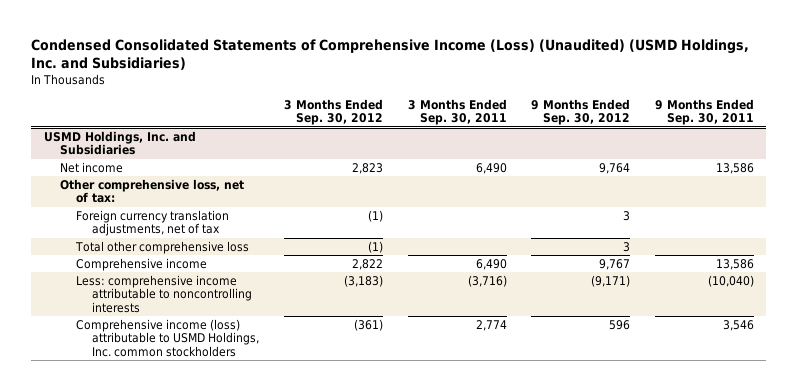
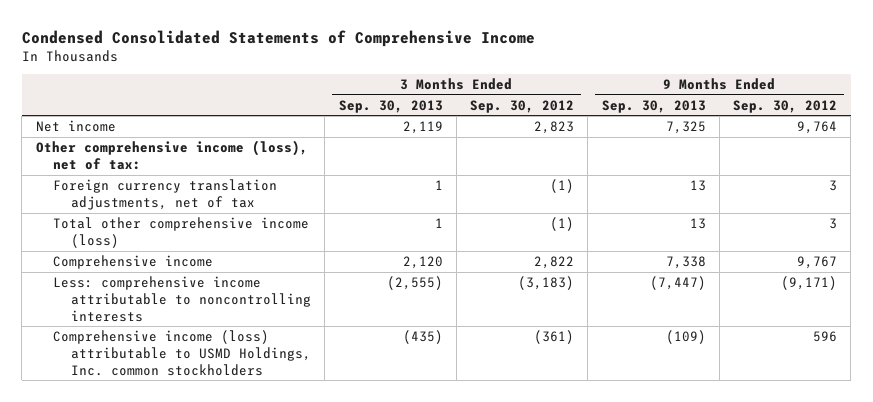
- Condensed Consolidated Statements of Comprehensive Income (Loss) (Unaudited) (USMD Holdings, Inc. and Subsidiaries)
+ Condensed Consolidated Statements of Comprehensive Income
- | 3 Months Ended Sep. 30, 2012 | 3 Months Ended Sep. 30, 2011 | 9 Months Ended Sep. 30, 2012 | 9 Months Ended Sep. 30, 2011
+ | 3 Months Ended Sep. 30, 2013 | 3 Months Ended Sep. 30, 2012 | 9 Months Ended Sep. 30, 2013 | 9 Months Ended Sep. 30, 2012
- USMD Holdings, Inc. and Subsidiaries
- Other comprehensive loss, net of tax:
+ Other comprehensive income (loss), net of tax:
- Total other comprehensive loss | (1) | | 3 |
+ Total other comprehensive income (loss) | 1 | (1) | 13 | 3

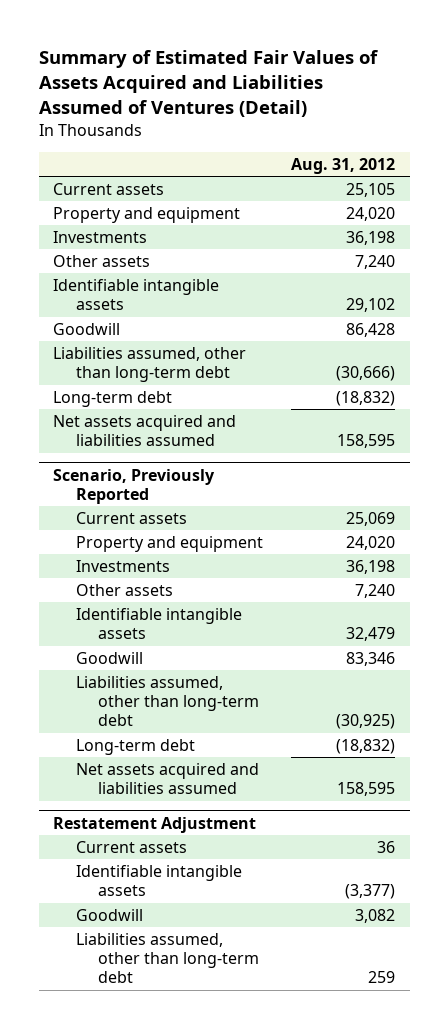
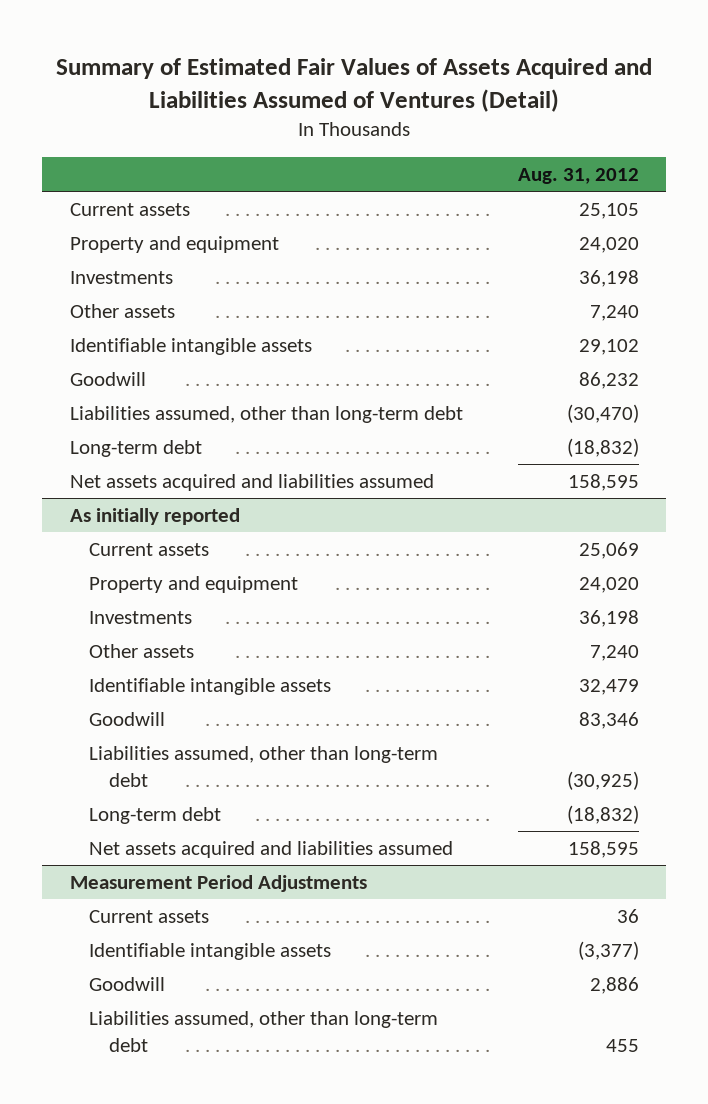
- Goodwill | 86,428
- Liabilities assumed, other than long-term debt | (30,666)
+ Goodwill | 86,232
+ Liabilities assumed, other than long-term debt | (30,470)
- Scenario, Previously Reported
+ As initially reported
- Restatement Adjustment
+ Measurement Period Adjustments
- Goodwill | 3,082
- Liabilities assumed, other than long-term debt | 259
+ Goodwill | 2,886
+ Liabilities assumed, other than long-term debt | 455

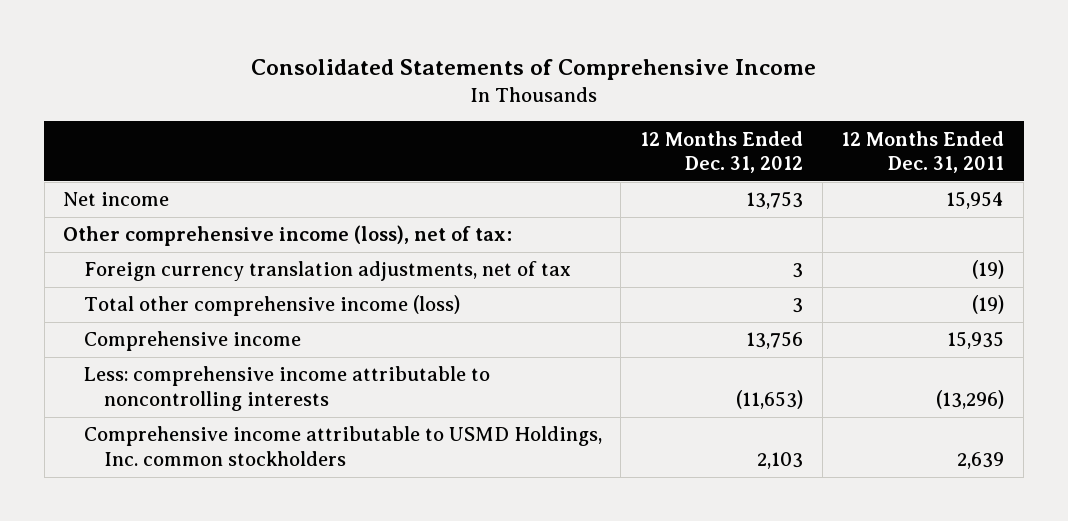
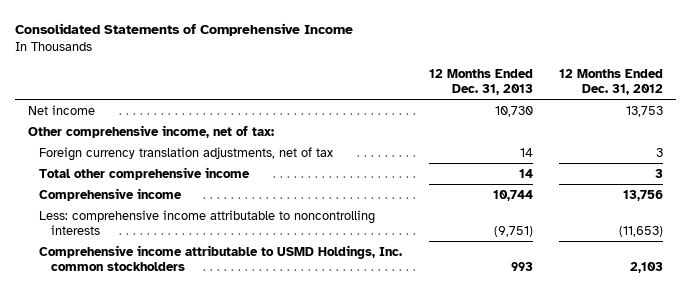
- | 12 Months Ended Dec. 31, 2012 | 12 Months Ended Dec. 31, 2011
+ | 12 Months Ended Dec. 31, 2013 | 12 Months Ended Dec. 31, 2012
- Other comprehensive income (loss), net of tax:
+ Other comprehensive income, net of tax:
- Total other comprehensive income (loss) | 3 | (19)
+ Total other comprehensive income | 14 | 3

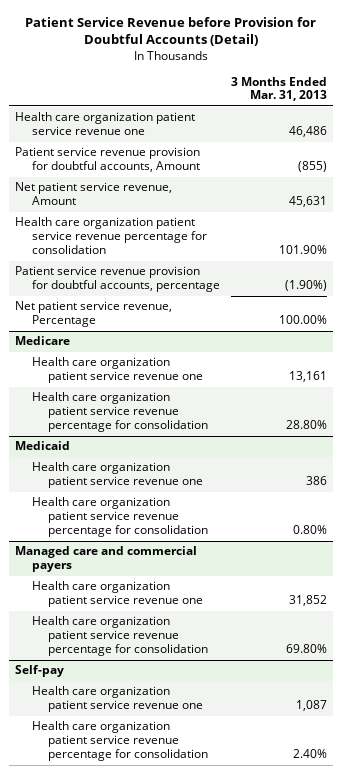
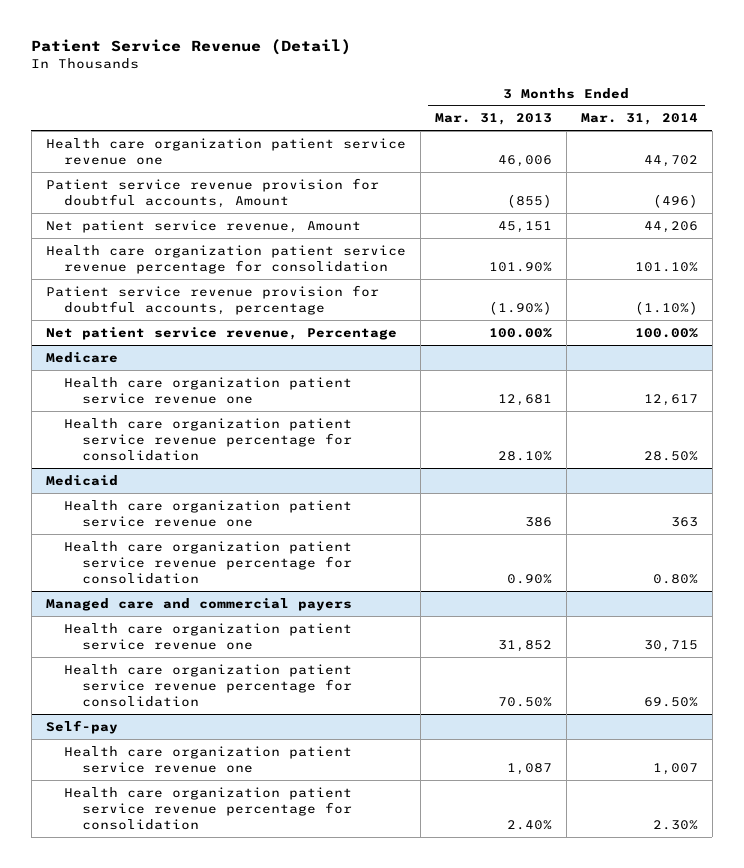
- Patient Service Revenue before Provision for Doubtful Accounts (Detail)
+ Patient Service Revenue (Detail)
- | 3 Months Ended Mar. 31, 2013
+ | 3 Months Ended Mar. 31, 2013 | 3 Months Ended Mar. 31, 2014
- Health care organization patient service revenue one | 46,486
+ Health care organization patient service revenue one | 46,006 | 44,702
- Net patient service revenue, Amount | 45,631
+ Net patient service revenue, Amount | 45,151 | 44,206
@ Medicare
- Health care organization patient service revenue one | 13,161
- Health care organization patient service revenue percentage for consolidation | 28.80%
+ Health care organization patient service revenue one | 12,681 | 12,617
+ Health care organization patient service revenue percentage for consolidation | 28.10% | 28.50%
@ Medicaid
- Health care organization patient service revenue percentage for consolidation | 0.80%
+ Health care organization patient service revenue percentage for consolidation | 0.90% | 0.80%
@ Managed care and commercial payers
- Health care organization patient service revenue percentage for consolidation | 69.80%
+ Health care organization patient service revenue percentage for consolidation | 70.50% | 69.50%

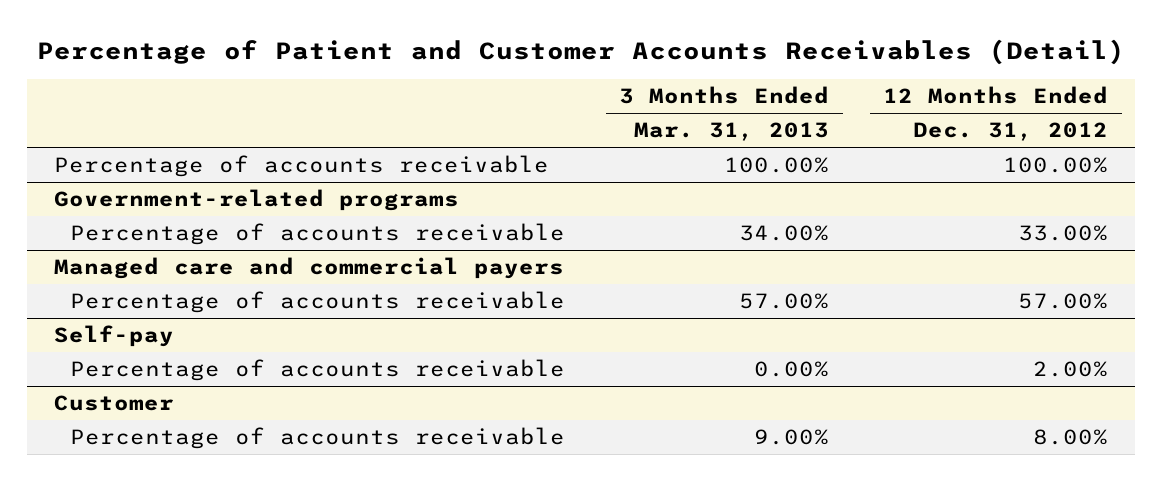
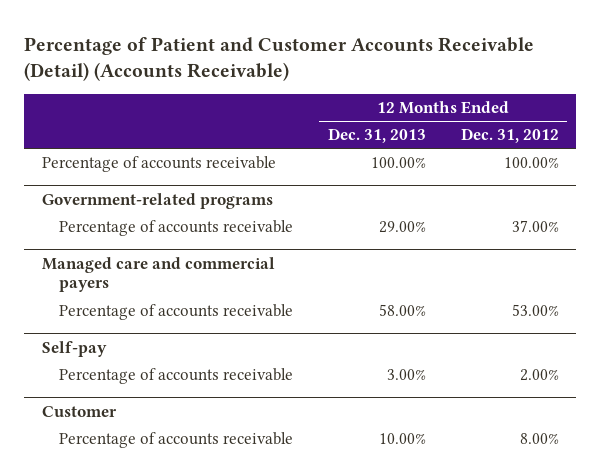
- Percentage of Patient and Customer Accounts Receivables (Detail)
+ Percentage of Patient and Customer Accounts Receivable (Detail) (Accounts Receivable)
- | 3 Months Ended Mar. 31, 2013 | 12 Months Ended Dec. 31, 2012
+ | 12 Months Ended Dec. 31, 2013 | 12 Months Ended Dec. 31, 2012
@ Government-related programs
- Percentage of accounts receivable | 34.00% | 33.00%
+ Percentage of accounts receivable | 29.00% | 37.00%
@ Managed care and commercial payers
- Percentage of accounts receivable | 57.00% | 57.00%
+ Percentage of accounts receivable | 58.00% | 53.00%

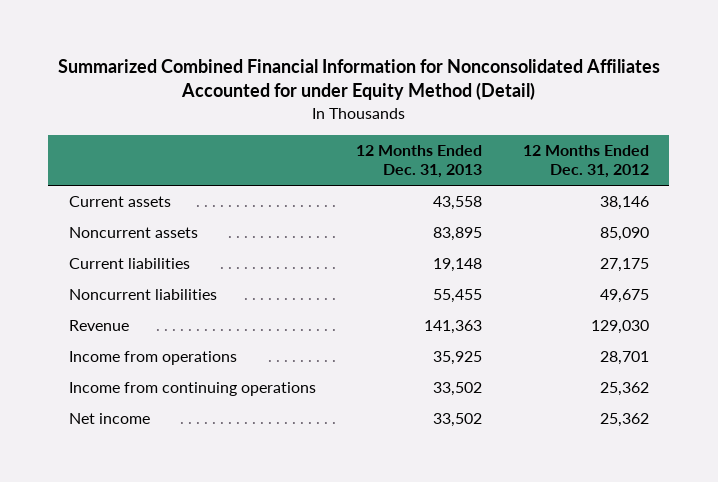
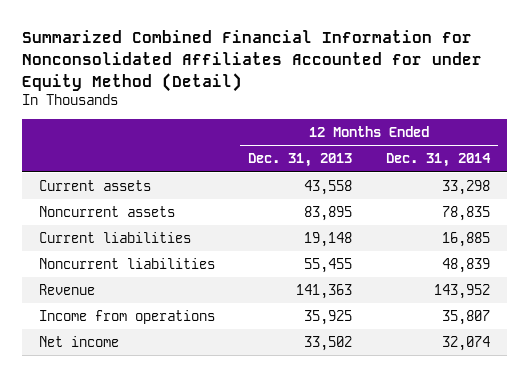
- | 12 Months Ended Dec. 31, 2013 | 12 Months Ended Dec. 31, 2012
+ | 12 Months Ended Dec. 31, 2013 | 12 Months Ended Dec. 31, 2014
- Income from continuing operations | 33,502 | 25,362

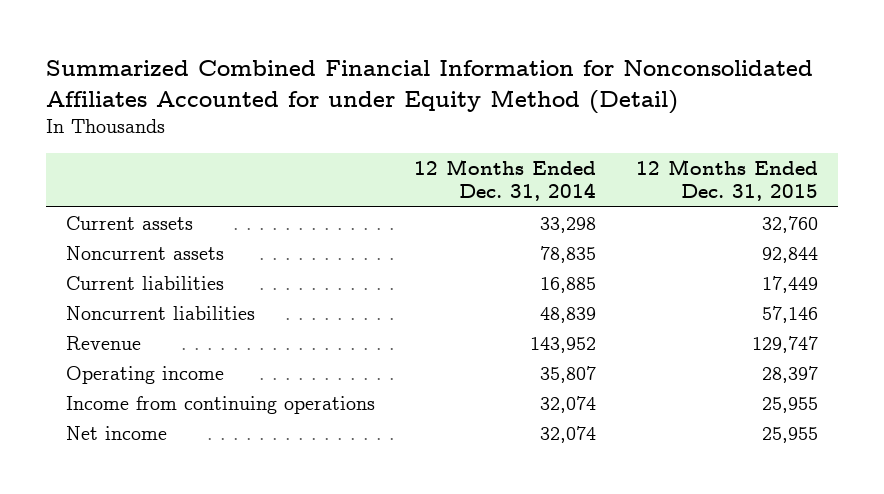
- | 12 Months Ended Dec. 31, 2013 | 12 Months Ended Dec. 31, 2014
+ | 12 Months Ended Dec. 31, 2014 | 12 Months Ended Dec. 31, 2015
- Income from operations | 35,925 | 35,807
+ Operating income | 35,807 | 28,397
+ Income from continuing operations | 32,074 | 25,955

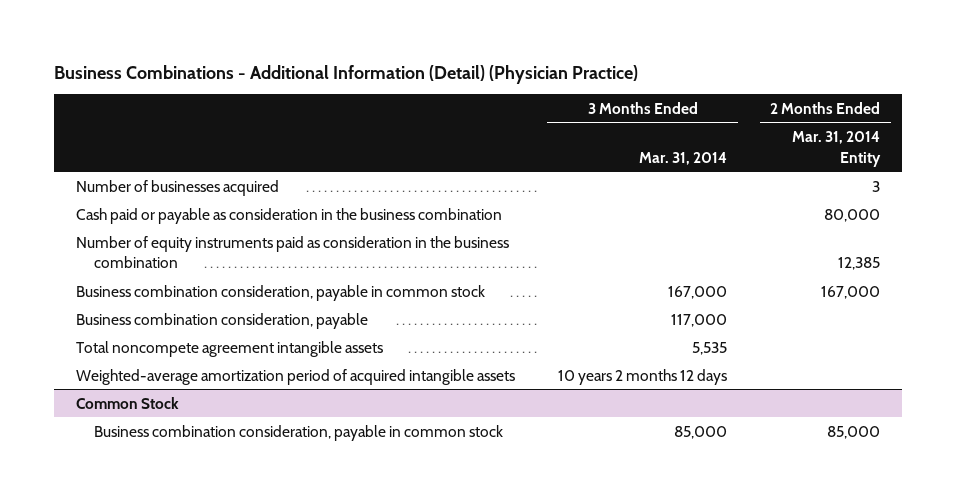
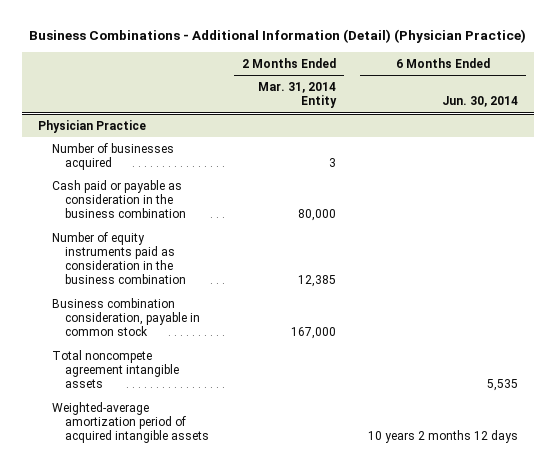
- | 3 Months Ended Mar. 31, 2014 | 2 Months Ended Mar. 31, 2014 Entity
+ | 2 Months Ended Mar. 31, 2014 Entity | 6 Months Ended Jun. 30, 2014
+ Physician Practice
- Business combination consideration, payable | 117,000 |
- Common Stock
- Business combination consideration, payable in common stock | 85,000 | 85,000

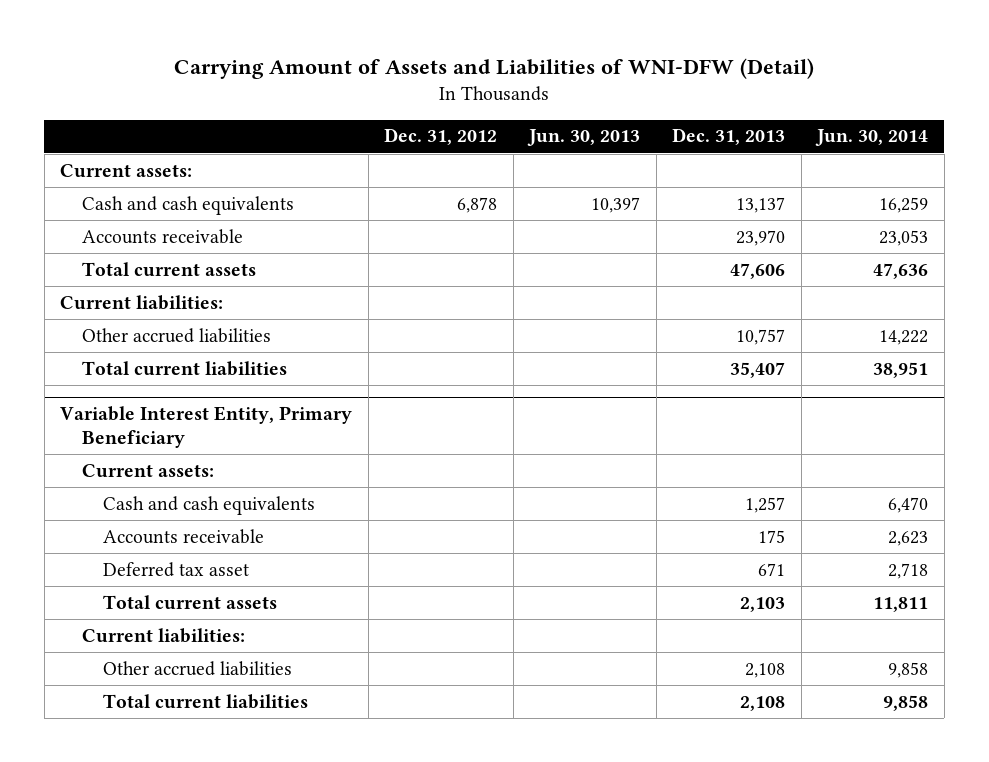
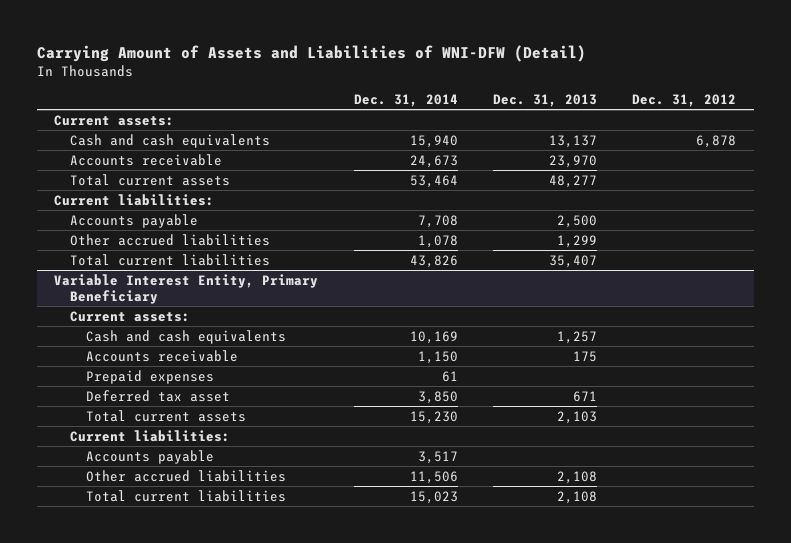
- | Dec. 31, 2012 | Jun. 30, 2013 | Dec. 31, 2013 | Jun. 30, 2014
+ | Dec. 31, 2014 | Dec. 31, 2013 | Dec. 31, 2012
- Total current assets | | | 47,606 | 47,636
+ Total current assets | 53,464 | 48,277 |
- Other accrued liabilities | | | 10,757 | 14,222
+ Accounts payable | 7,708 | 2,500 |
+ Other accrued liabilities | 1,078 | 1,299 |
@ Variable Interest Entity, Primary Beneficiary
+ Prepaid expenses | 61 | |
+ Accounts payable | 3,517 | |

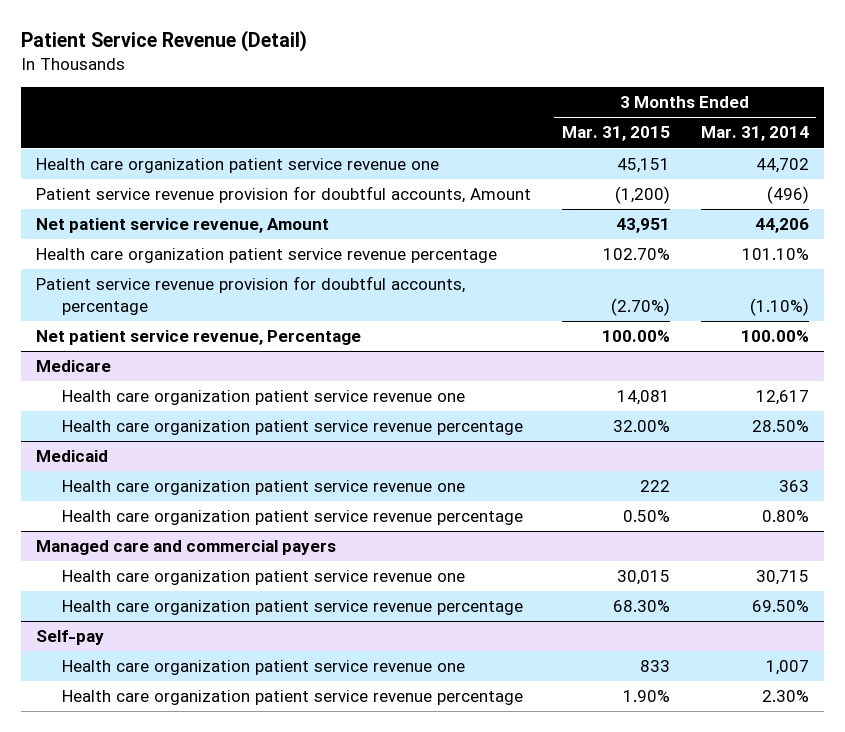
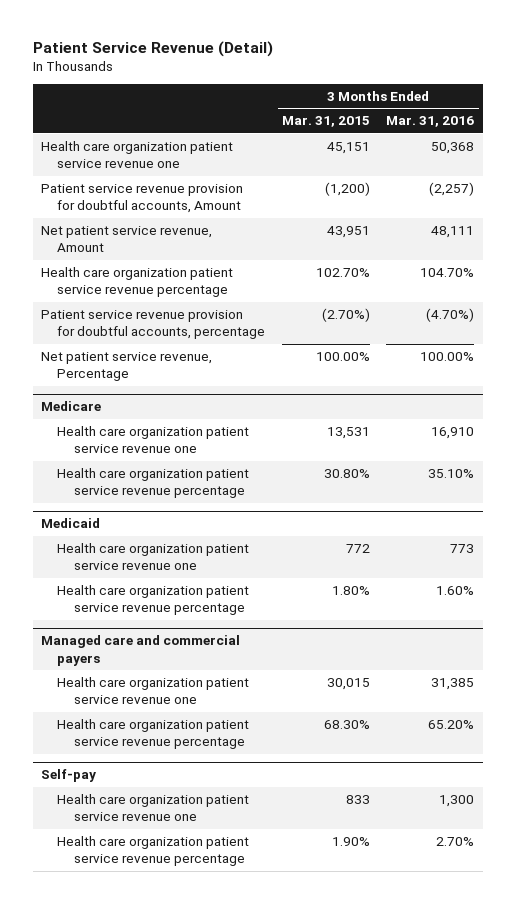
- | 3 Months Ended Mar. 31, 2015 | 3 Months Ended Mar. 31, 2014
+ | 3 Months Ended Mar. 31, 2015 | 3 Months Ended Mar. 31, 2016
@ Medicare
- Health care organization patient service revenue one | 14,081 | 12,617
- Health care organization patient service revenue percentage | 32.00% | 28.50%
+ Health care organization patient service revenue one | 13,531 | 16,910
+ Health care organization patient service revenue percentage | 30.80% | 35.10%
@ Medicaid
- Health care organization patient service revenue one | 222 | 363
- Health care organization patient service revenue percentage | 0.50% | 0.80%
+ Health care organization patient service revenue one | 772 | 773
+ Health care organization patient service revenue percentage | 1.80% | 1.60%

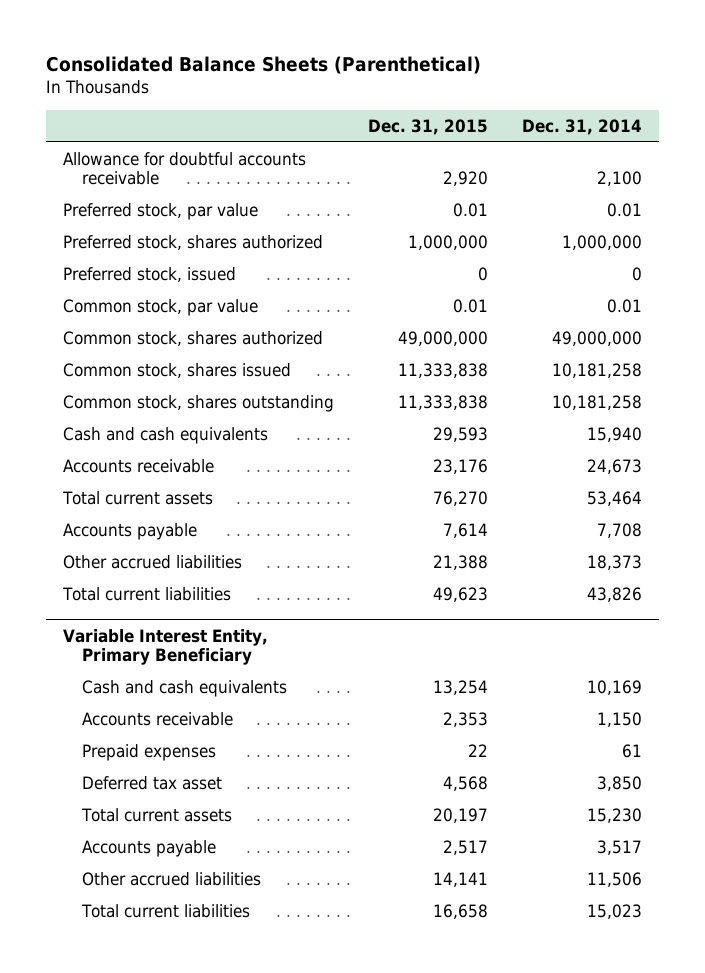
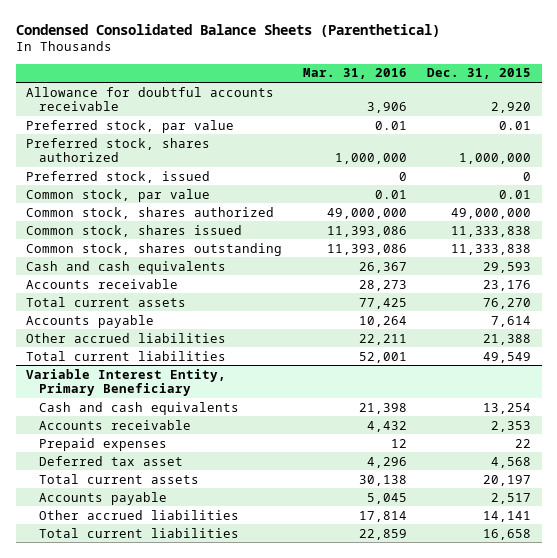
- Consolidated Balance Sheets (Parenthetical)
+ Condensed Consolidated Balance Sheets (Parenthetical)
- | Dec. 31, 2015 | Dec. 31, 2014
+ | Mar. 31, 2016 | Dec. 31, 2015
- Total current liabilities | 49,623 | 43,826
+ Total current liabilities | 52,001 | 49,549

